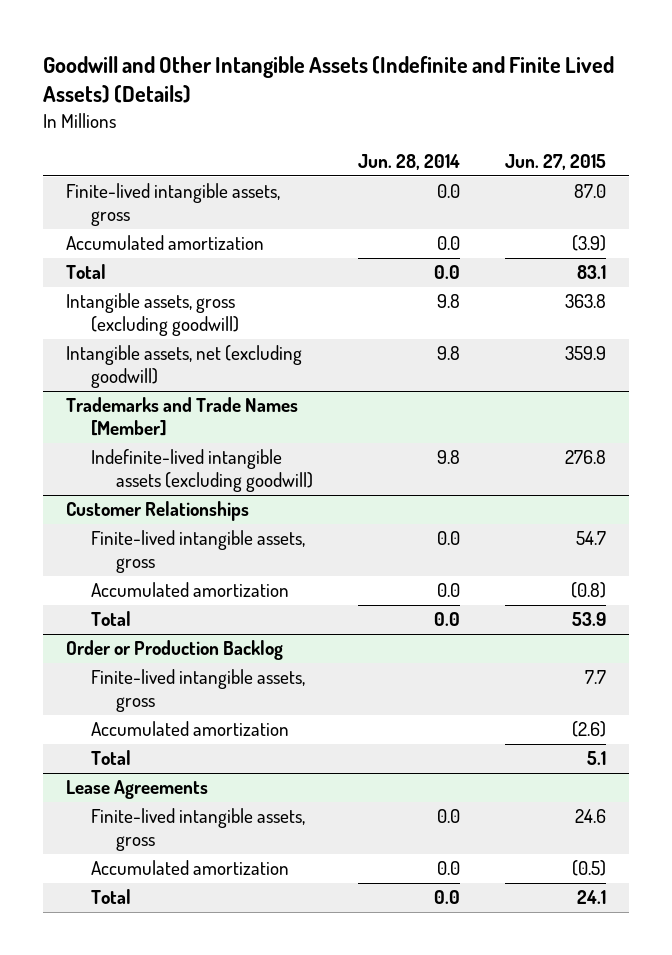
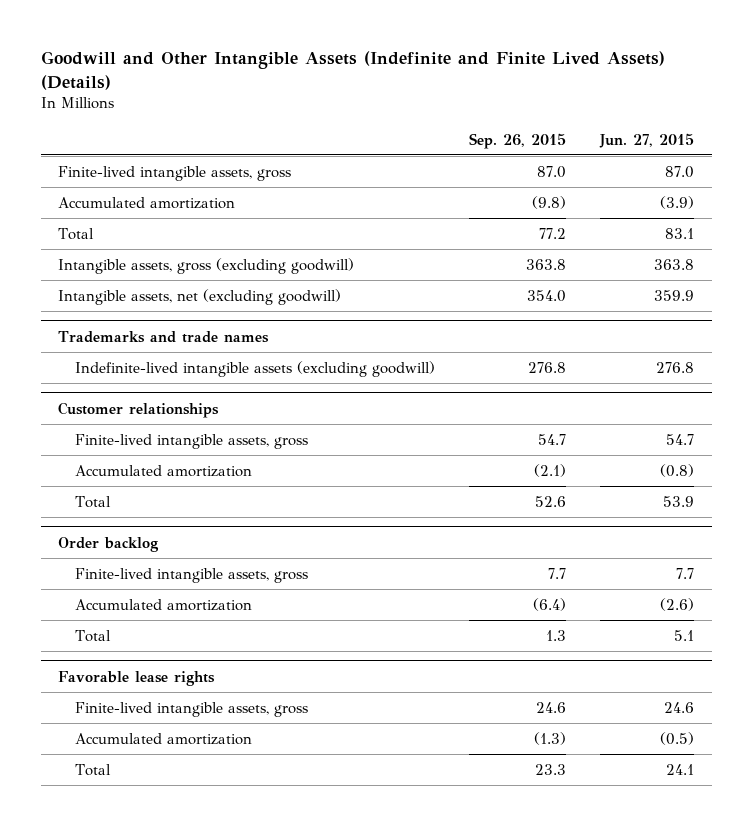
- | Jun. 28, 2014 | Jun. 27, 2015
+ | Sep. 26, 2015 | Jun. 27, 2015
- Trademarks and Trade Names [Member]
+ Trademarks and trade names
- Customer Relationships
+ Customer relationships
- Order or Production Backlog
+ Order backlog
- Lease Agreements
+ Favorable lease rights

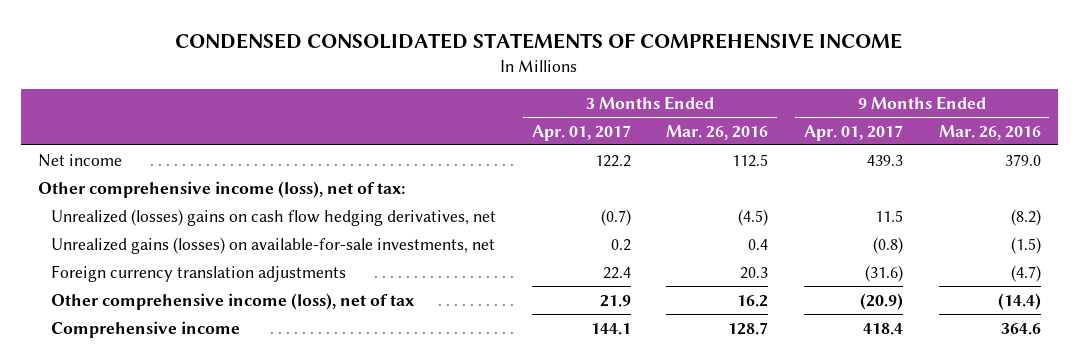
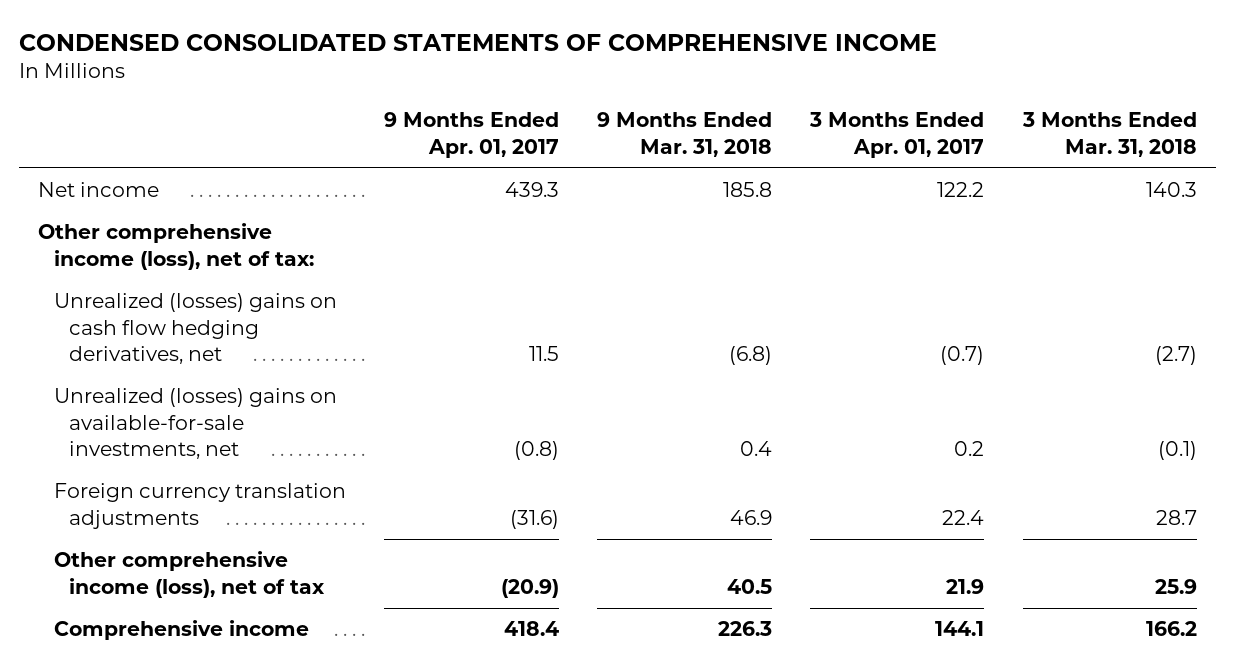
- | 3 Months Ended Apr. 01, 2017 | 3 Months Ended Mar. 26, 2016 | 9 Months Ended Apr. 01, 2017 | 9 Months Ended Mar. 26, 2016
+ | 9 Months Ended Apr. 01, 2017 | 9 Months Ended Mar. 31, 2018 | 3 Months Ended Apr. 01, 2017 | 3 Months Ended Mar. 31, 2018
- Unrealized gains (losses) on available-for-sale investments, net | 0.2 | 0.4 | (0.8) | (1.5)
+ Unrealized (losses) gains on available-for-sale investments, net | (0.8) | 0.4 | 0.2 | (0.1)

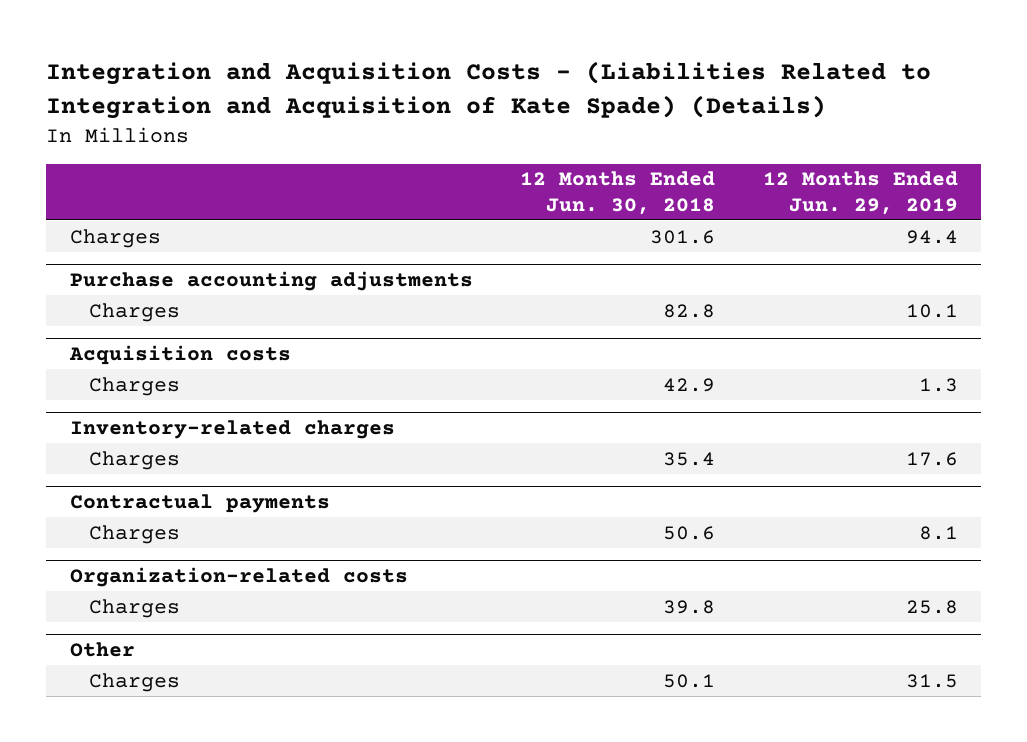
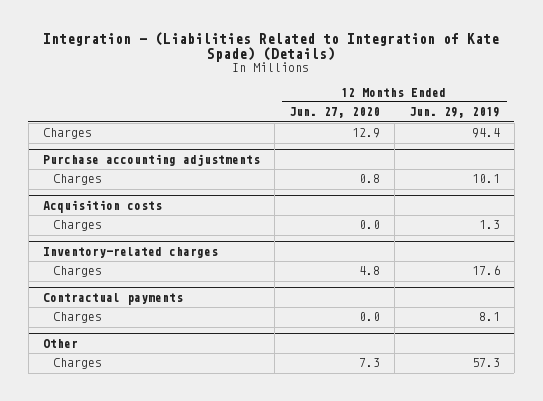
- Integration and Acquisition Costs - (Liabilities Related to Integration and Acquisition of Kate Spade) (Details)
+ Integration - (Liabilities Related to Integration of Kate Spade) (Details)
- | 12 Months Ended Jun. 30, 2018 | 12 Months Ended Jun. 29, 2019
+ | 12 Months Ended Jun. 27, 2020 | 12 Months Ended Jun. 29, 2019
- Organization-related costs
- Charges | 39.8 | 25.8
@ Other
- Charges | 50.1 | 31.5
+ Charges | 7.3 | 57.3

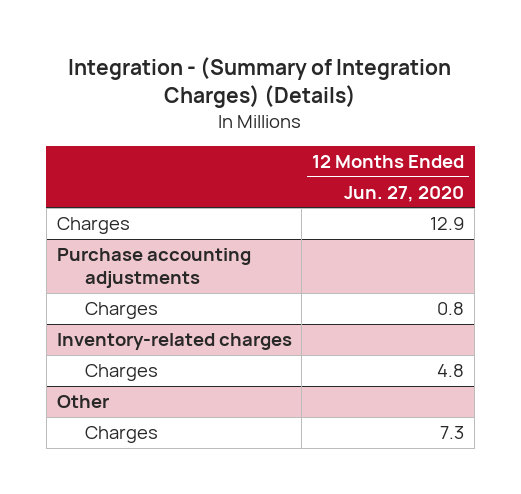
- Integration - (Liabilities Related to Integration of Kate Spade) (Details)
+ Integration - (Summary of Integration Charges) (Details)
- | 12 Months Ended Jun. 27, 2020 | 12 Months Ended Jun. 29, 2019
+ | 12 Months Ended Jun. 27, 2020
- Acquisition costs
- Charges | 0.0 | 1.3
- Contractual payments
- Charges | 0.0 | 8.1

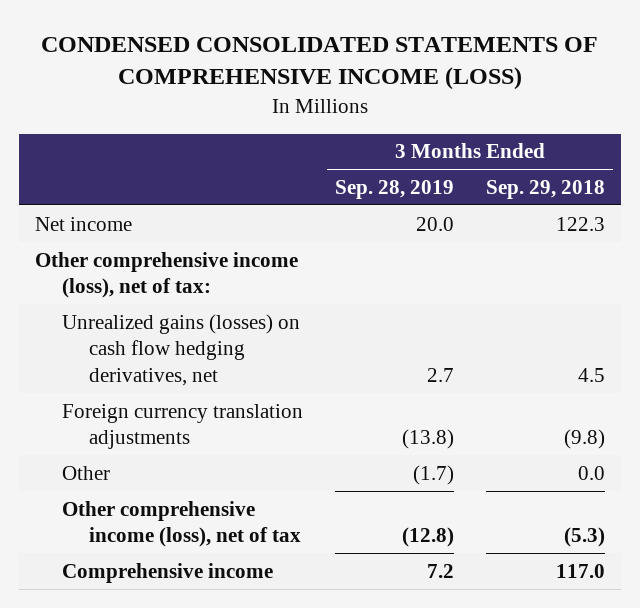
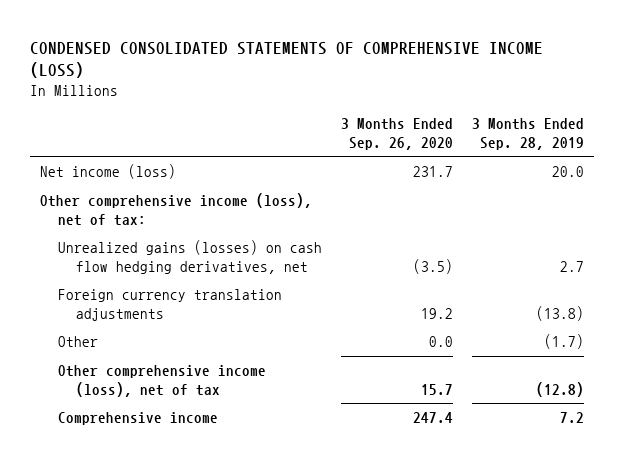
- | 3 Months Ended Sep. 28, 2019 | 3 Months Ended Sep. 29, 2018
+ | 3 Months Ended Sep. 26, 2020 | 3 Months Ended Sep. 28, 2019
- Net income | 20.0 | 122.3
+ Net income (loss) | 231.7 | 20.0

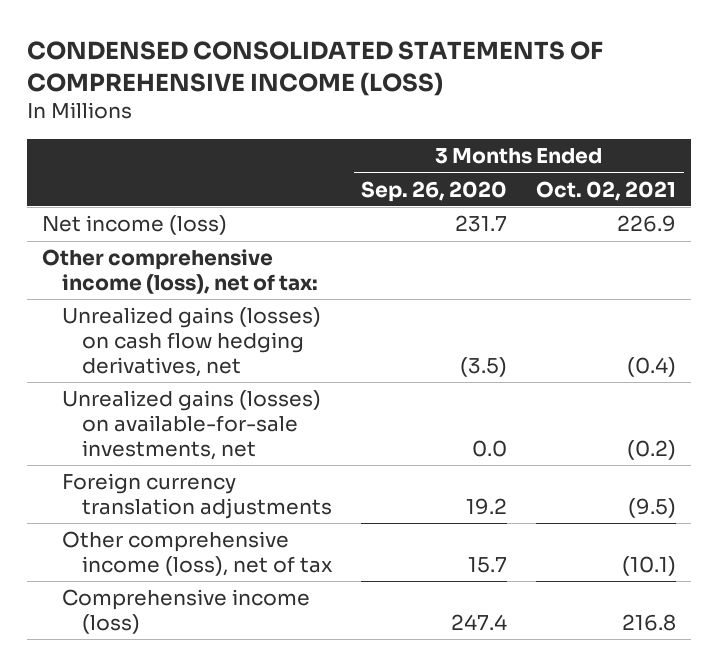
- | 3 Months Ended Sep. 26, 2020 | 3 Months Ended Sep. 28, 2019
+ | 3 Months Ended Sep. 26, 2020 | 3 Months Ended Oct. 02, 2021
+ Unrealized gains (losses) on available-for-sale investments, net | 0.0 | (0.2)
- Other | 0.0 | (1.7)
- Comprehensive income | 247.4 | 7.2
+ Comprehensive income (loss) | 247.4 | 216.8

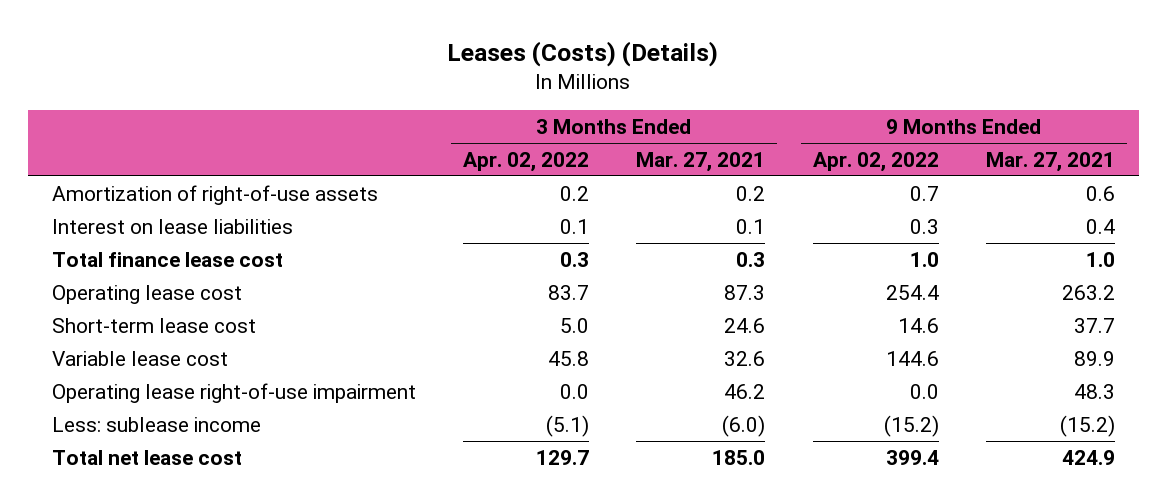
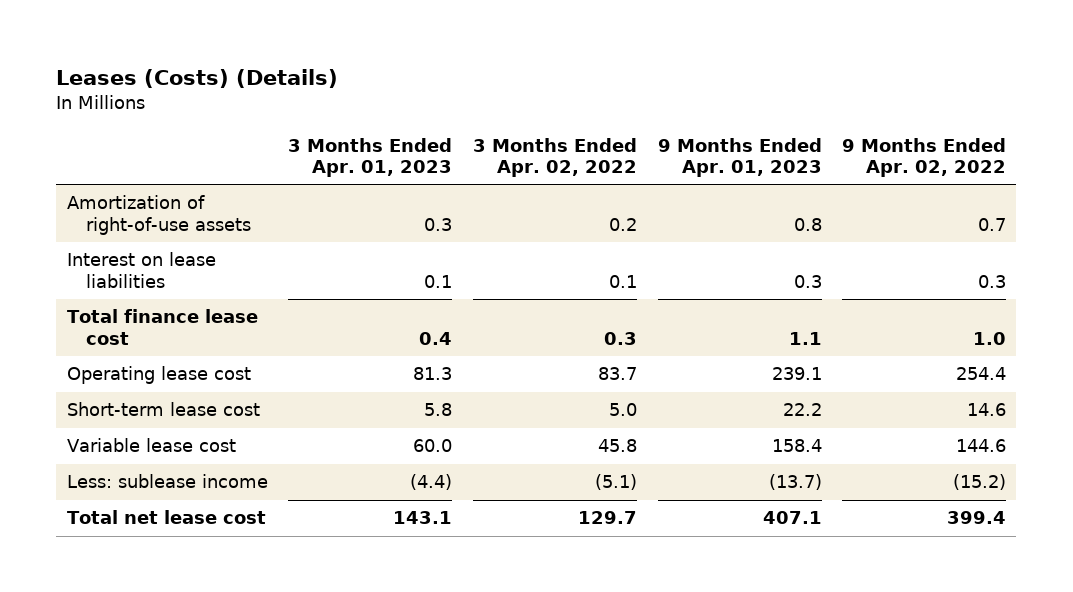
- | 3 Months Ended Apr. 02, 2022 | 3 Months Ended Mar. 27, 2021 | 9 Months Ended Apr. 02, 2022 | 9 Months Ended Mar. 27, 2021
+ | 3 Months Ended Apr. 01, 2023 | 3 Months Ended Apr. 02, 2022 | 9 Months Ended Apr. 01, 2023 | 9 Months Ended Apr. 02, 2022
- Operating lease right-of-use impairment | 0.0 | 46.2 | 0.0 | 48.3

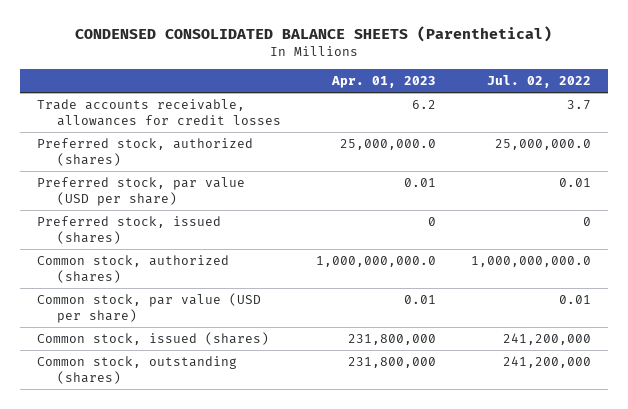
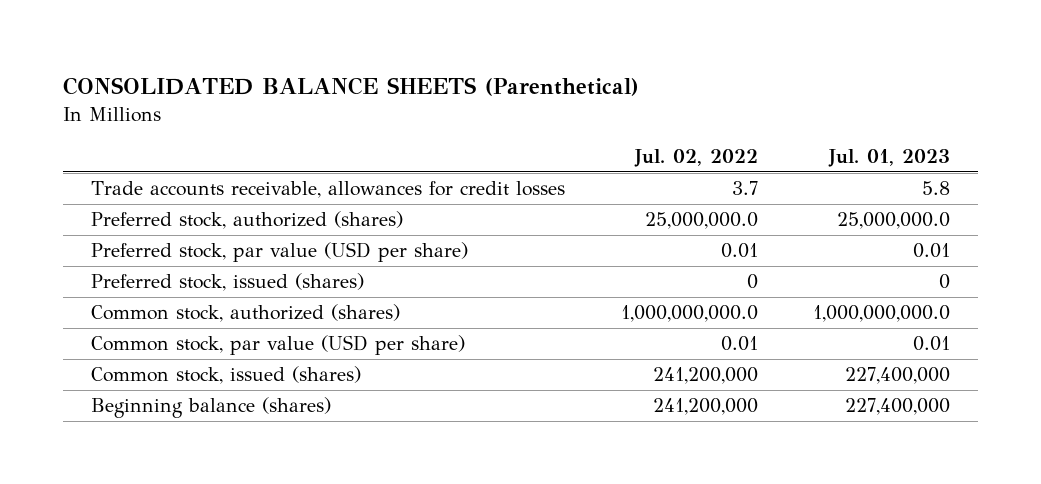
- CONDENSED CONSOLIDATED BALANCE SHEETS (Parenthetical)
+ CONSOLIDATED BALANCE SHEETS (Parenthetical)
- | Apr. 01, 2023 | Jul. 02, 2022
+ | Jul. 02, 2022 | Jul. 01, 2023
- Common stock, outstanding (shares) | 231,800,000 | 241,200,000
+ Beginning balance (shares) | 241,200,000 | 227,400,000

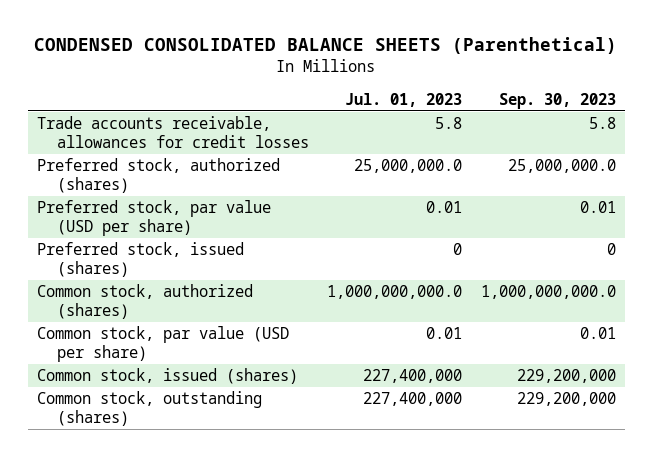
- CONSOLIDATED BALANCE SHEETS (Parenthetical)
+ CONDENSED CONSOLIDATED BALANCE SHEETS (Parenthetical)
- | Jul. 02, 2022 | Jul. 01, 2023
+ | Jul. 01, 2023 | Sep. 30, 2023
- Beginning balance (shares) | 241,200,000 | 227,400,000
+ Common stock, outstanding (shares) | 227,400,000 | 229,200,000

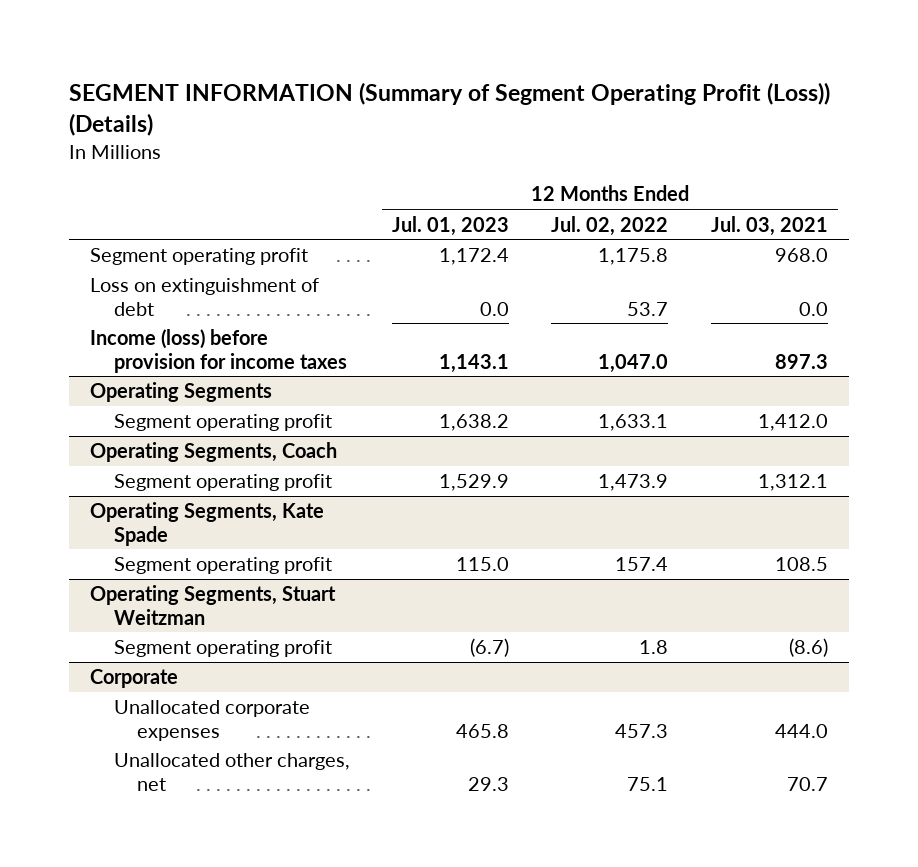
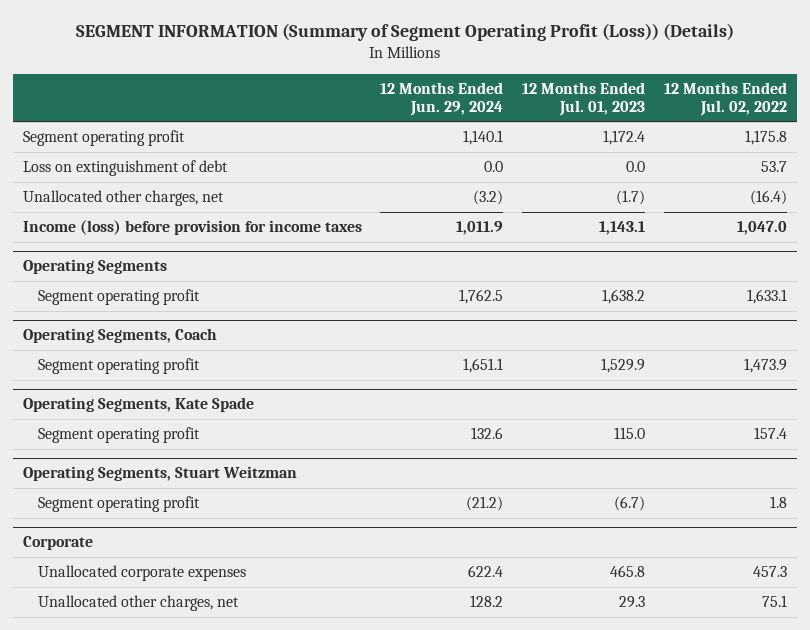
- | 12 Months Ended Jul. 01, 2023 | 12 Months Ended Jul. 02, 2022 | 12 Months Ended Jul. 03, 2021
+ | 12 Months Ended Jun. 29, 2024 | 12 Months Ended Jul. 01, 2023 | 12 Months Ended Jul. 02, 2022
+ Unallocated other charges, net | (3.2) | (1.7) | (16.4)

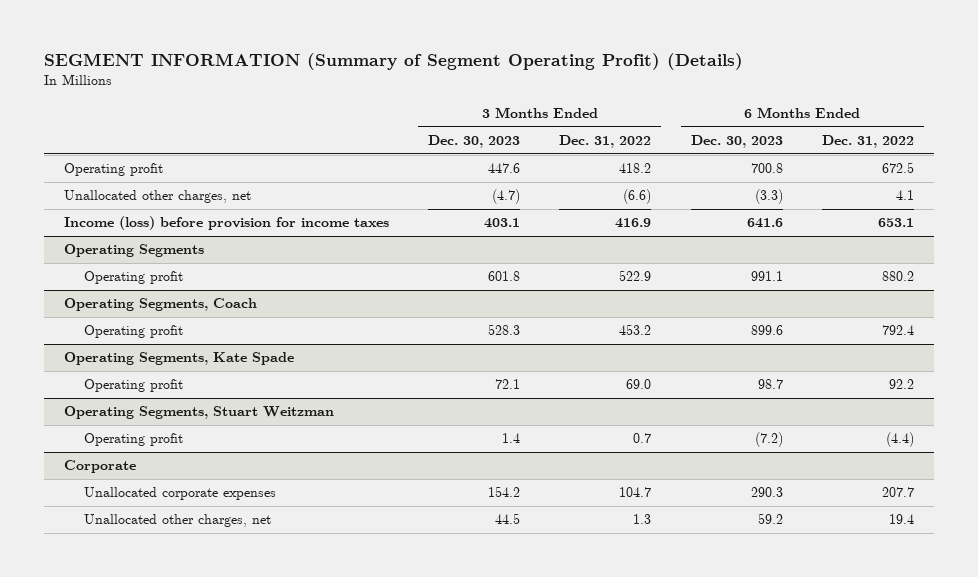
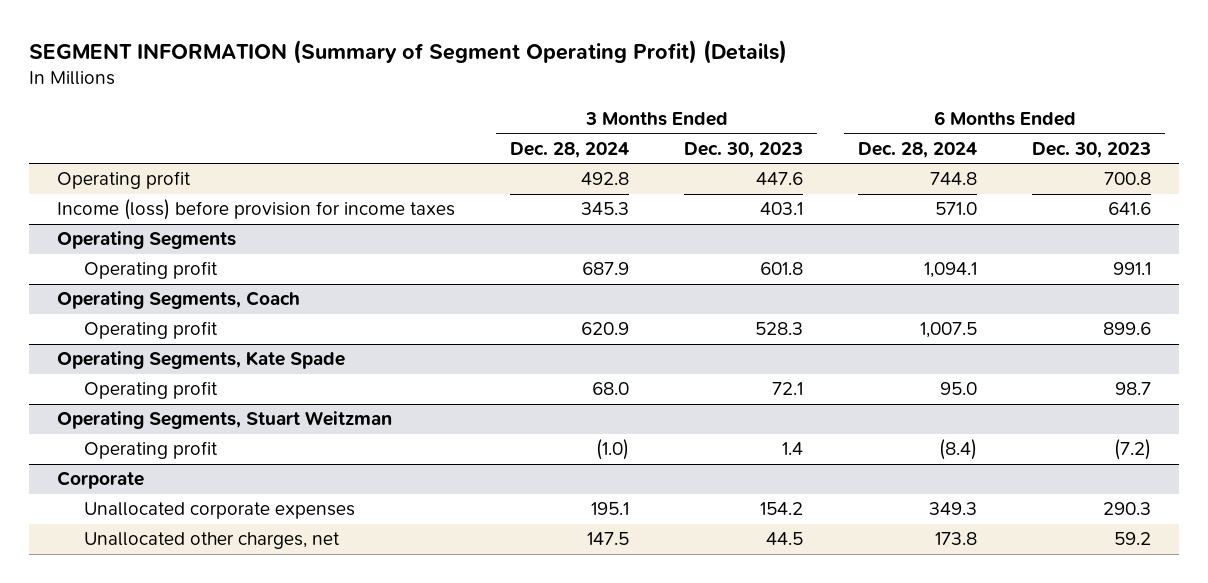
- | 3 Months Ended Dec. 30, 2023 | 3 Months Ended Dec. 31, 2022 | 6 Months Ended Dec. 30, 2023 | 6 Months Ended Dec. 31, 2022
+ | 3 Months Ended Dec. 28, 2024 | 3 Months Ended Dec. 30, 2023 | 6 Months Ended Dec. 28, 2024 | 6 Months Ended Dec. 30, 2023
- Unallocated other charges, net | (4.7) | (6.6) | (3.3) | 4.1

